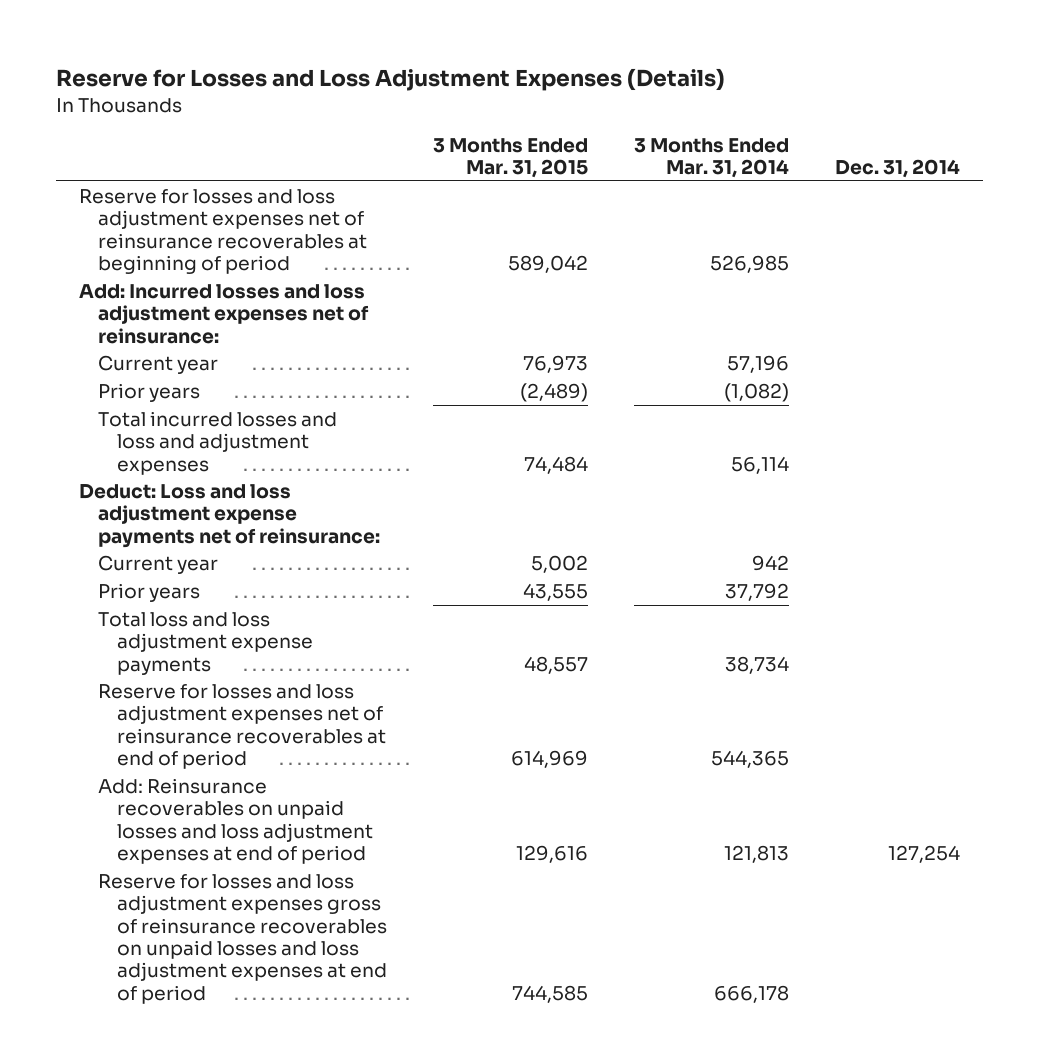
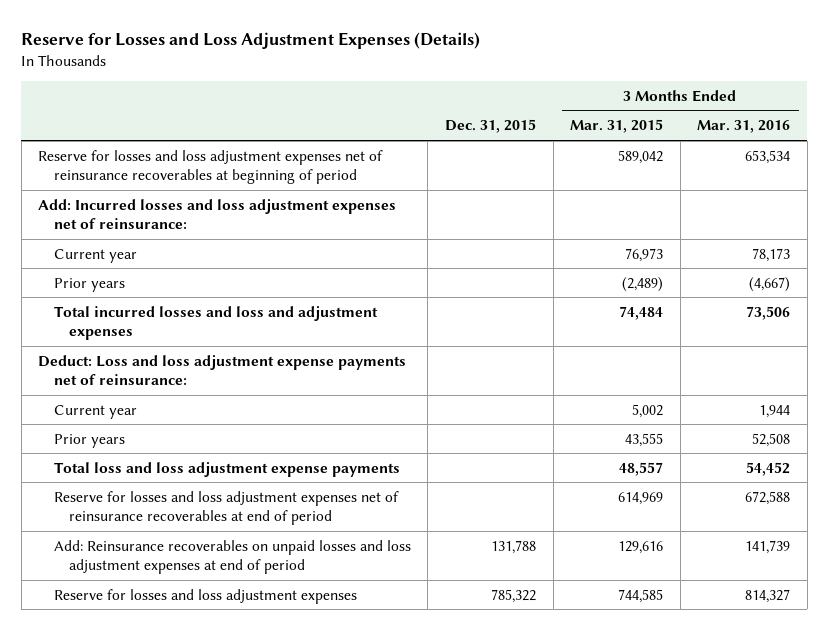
- | 3 Months Ended Mar. 31, 2015 | 3 Months Ended Mar. 31, 2014 | Dec. 31, 2014
+ | Dec. 31, 2015 | 3 Months Ended Mar. 31, 2015 | 3 Months Ended Mar. 31, 2016
- Reserve for losses and loss adjustment expenses gross of reinsurance recoverables on unpaid losses and loss adjustment expenses at end of period | 744,585 | 666,178 |
+ Reserve for losses and loss adjustment expenses | 785,322 | 744,585 | 814,327

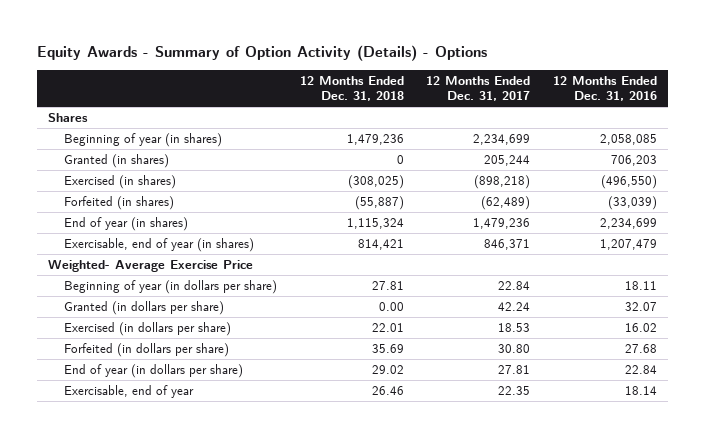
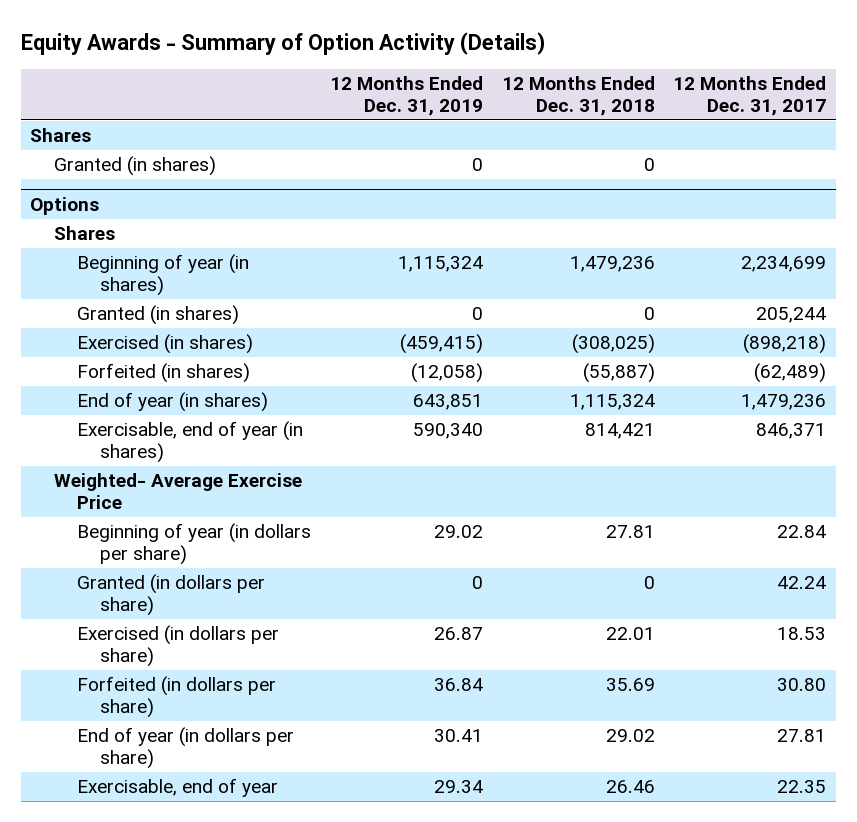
- Equity Awards - Summary of Option Activity (Details) - Options
+ Equity Awards - Summary of Option Activity (Details)
- | 12 Months Ended Dec. 31, 2018 | 12 Months Ended Dec. 31, 2017 | 12 Months Ended Dec. 31, 2016
+ | 12 Months Ended Dec. 31, 2019 | 12 Months Ended Dec. 31, 2018 | 12 Months Ended Dec. 31, 2017
+ Granted (in shares) | 0 | 0 |
+ Options
+ Shares
- Granted (in dollars per share) | 0.00 | 42.24 | 32.07
+ Granted (in dollars per share) | 0 | 0 | 42.24

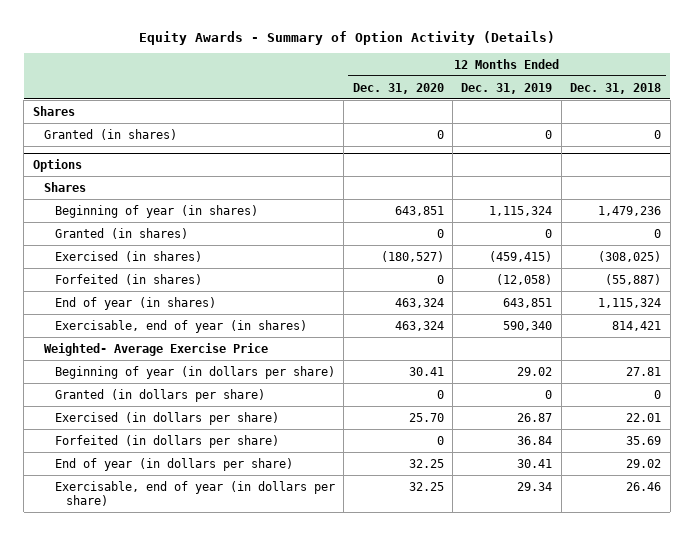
- | 12 Months Ended Dec. 31, 2019 | 12 Months Ended Dec. 31, 2018 | 12 Months Ended Dec. 31, 2017
+ | 12 Months Ended Dec. 31, 2020 | 12 Months Ended Dec. 31, 2019 | 12 Months Ended Dec. 31, 2018
@ Options
- Exercisable, end of year | 29.34 | 26.46 | 22.35
+ Exercisable, end of year (in dollars per share) | 32.25 | 29.34 | 26.46

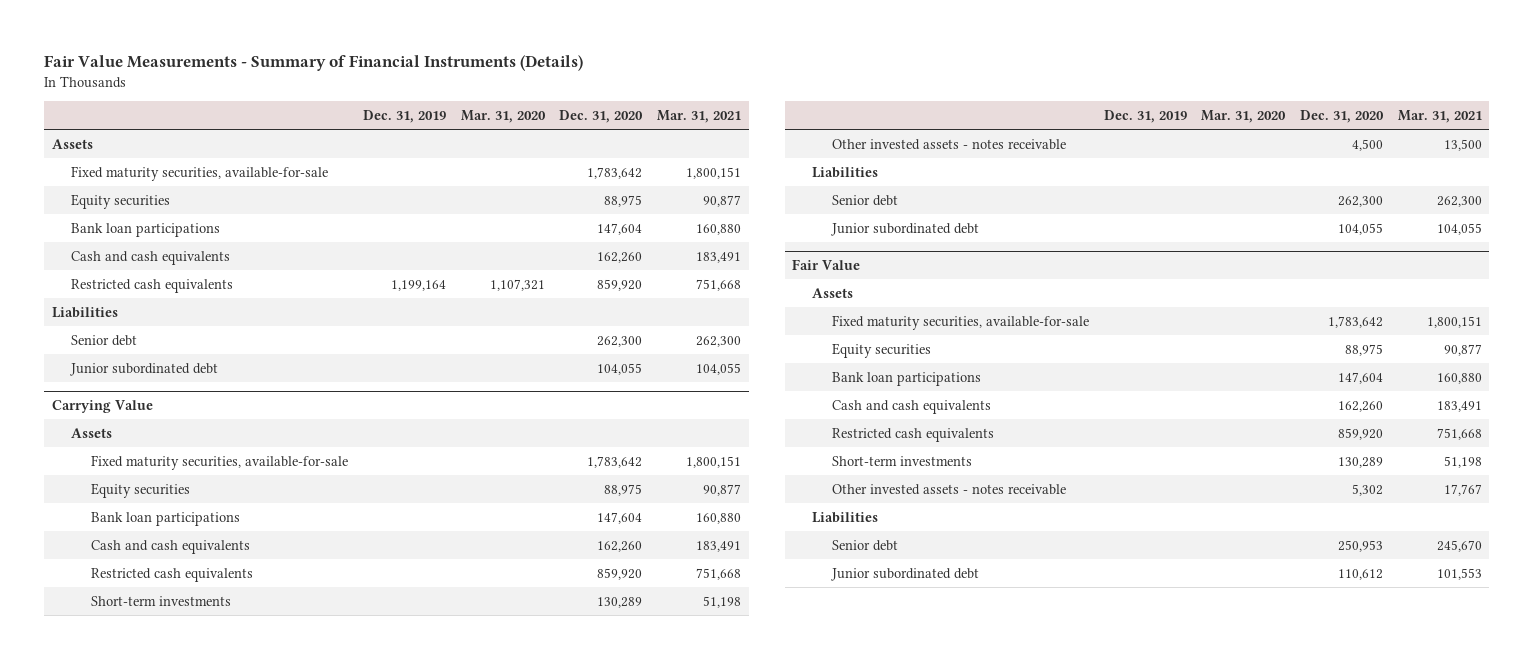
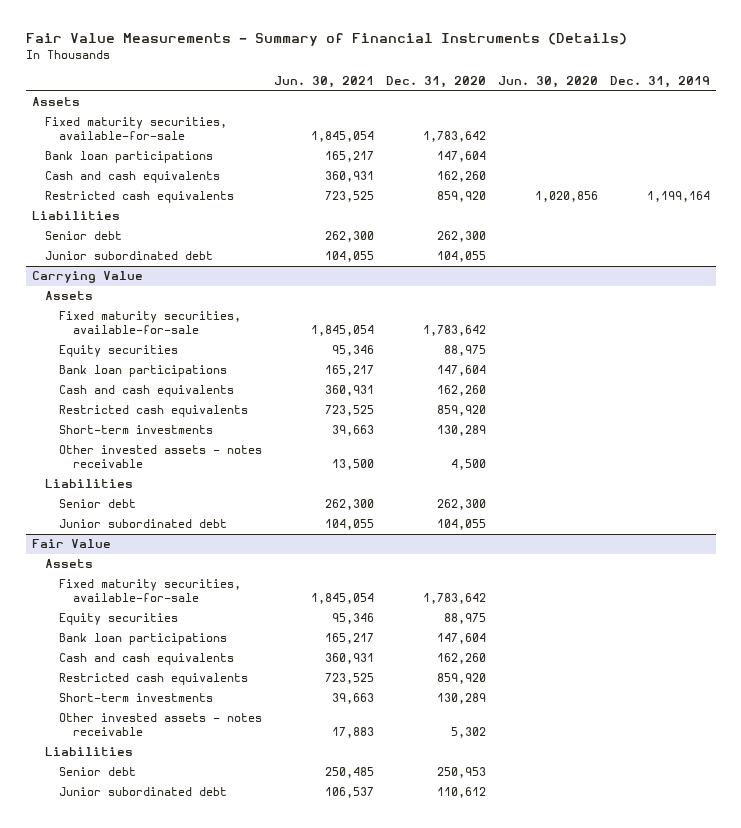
- | Dec. 31, 2019 | Mar. 31, 2020 | Dec. 31, 2020 | Mar. 31, 2021
+ | Jun. 30, 2021 | Dec. 31, 2020 | Jun. 30, 2020 | Dec. 31, 2019
- Equity securities | | | 88,975 | 90,877

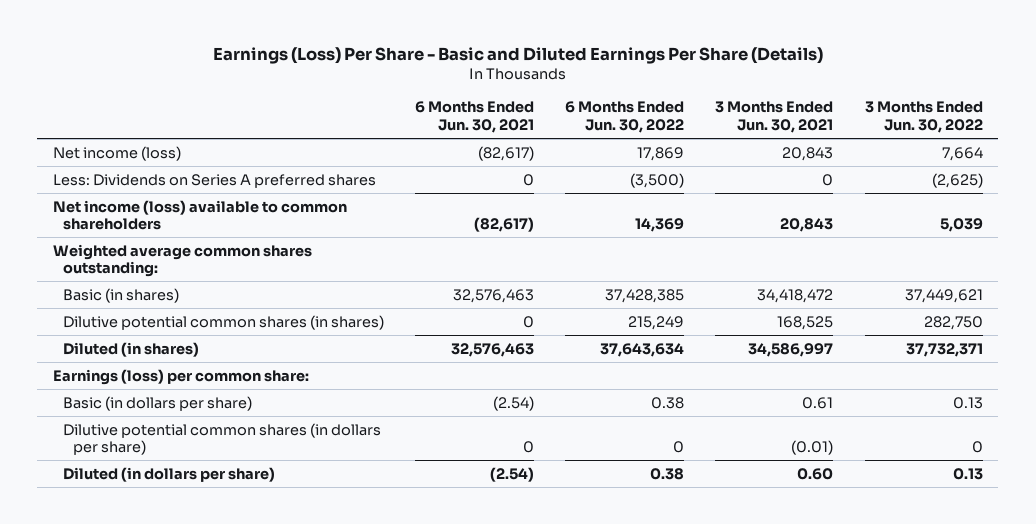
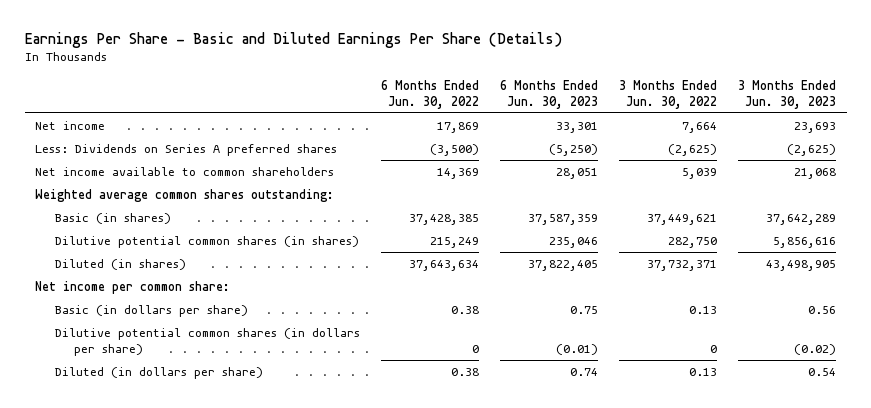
- Earnings (Loss) Per Share - Basic and Diluted Earnings Per Share (Details)
+ Earnings Per Share - Basic and Diluted Earnings Per Share (Details)
- | 6 Months Ended Jun. 30, 2021 | 6 Months Ended Jun. 30, 2022 | 3 Months Ended Jun. 30, 2021 | 3 Months Ended Jun. 30, 2022
+ | 6 Months Ended Jun. 30, 2022 | 6 Months Ended Jun. 30, 2023 | 3 Months Ended Jun. 30, 2022 | 3 Months Ended Jun. 30, 2023
- Net income (loss) | (82,617) | 17,869 | 20,843 | 7,664
+ Net income | 17,869 | 33,301 | 7,664 | 23,693
- Net income (loss) available to common shareholders | (82,617) | 14,369 | 20,843 | 5,039
+ Net income available to common shareholders | 14,369 | 28,051 | 5,039 | 21,068
- Earnings (loss) per common share:
+ Net income per common share:

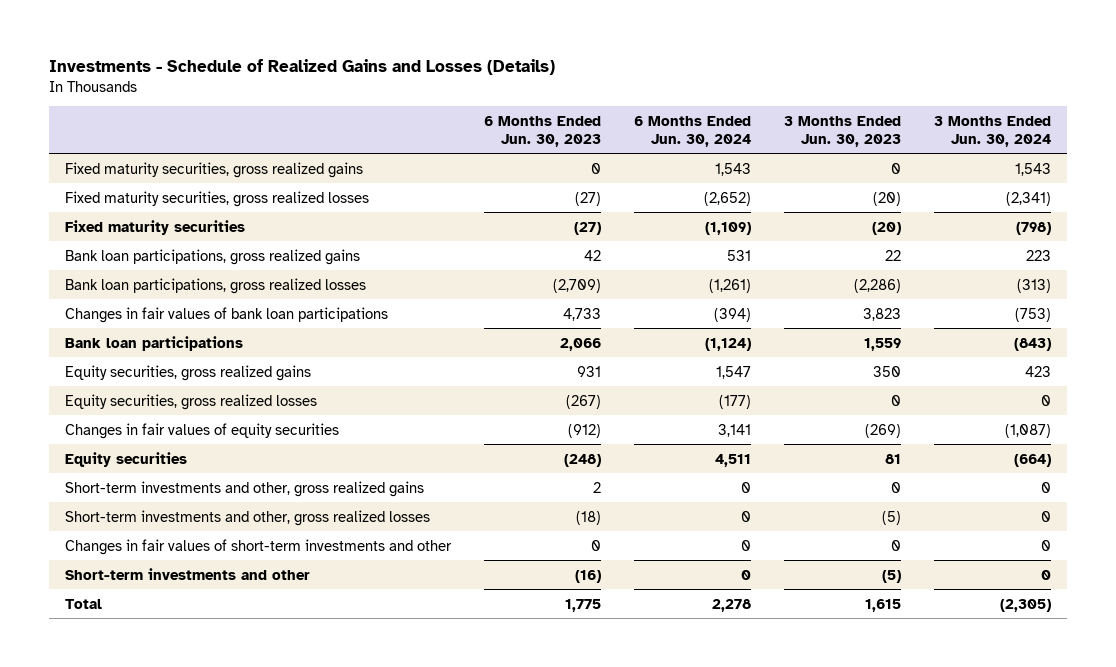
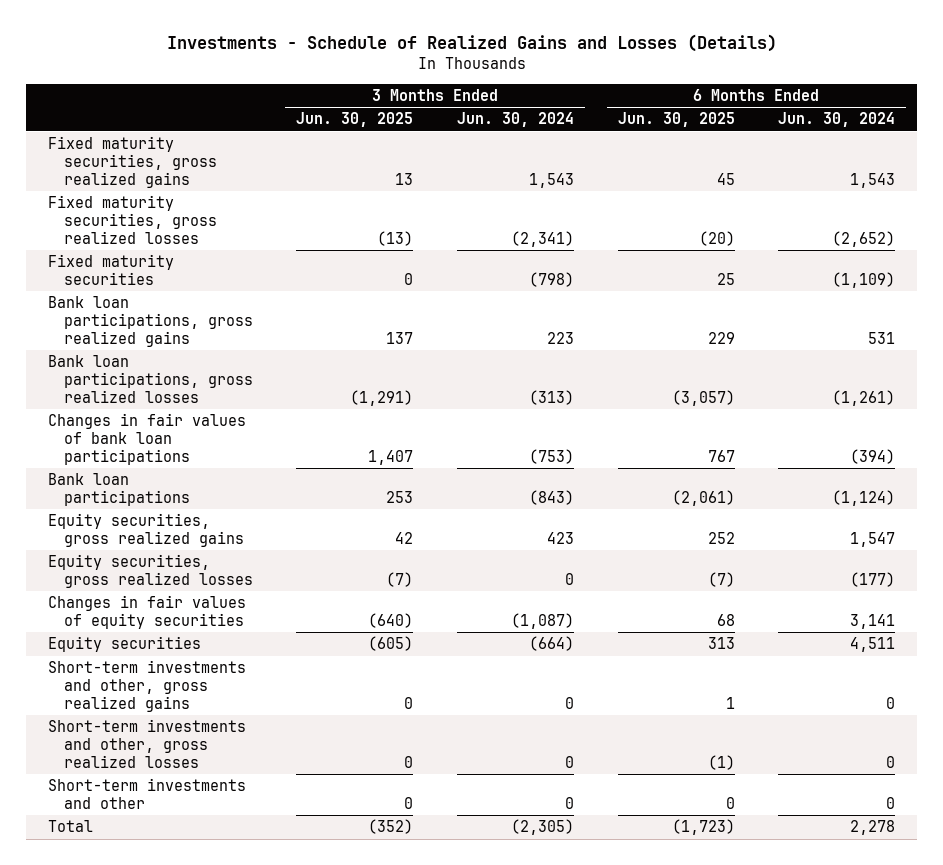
- | 6 Months Ended Jun. 30, 2023 | 6 Months Ended Jun. 30, 2024 | 3 Months Ended Jun. 30, 2023 | 3 Months Ended Jun. 30, 2024
+ | 3 Months Ended Jun. 30, 2025 | 3 Months Ended Jun. 30, 2024 | 6 Months Ended Jun. 30, 2025 | 6 Months Ended Jun. 30, 2024
- Changes in fair values of short-term investments and other | 0 | 0 | 0 | 0

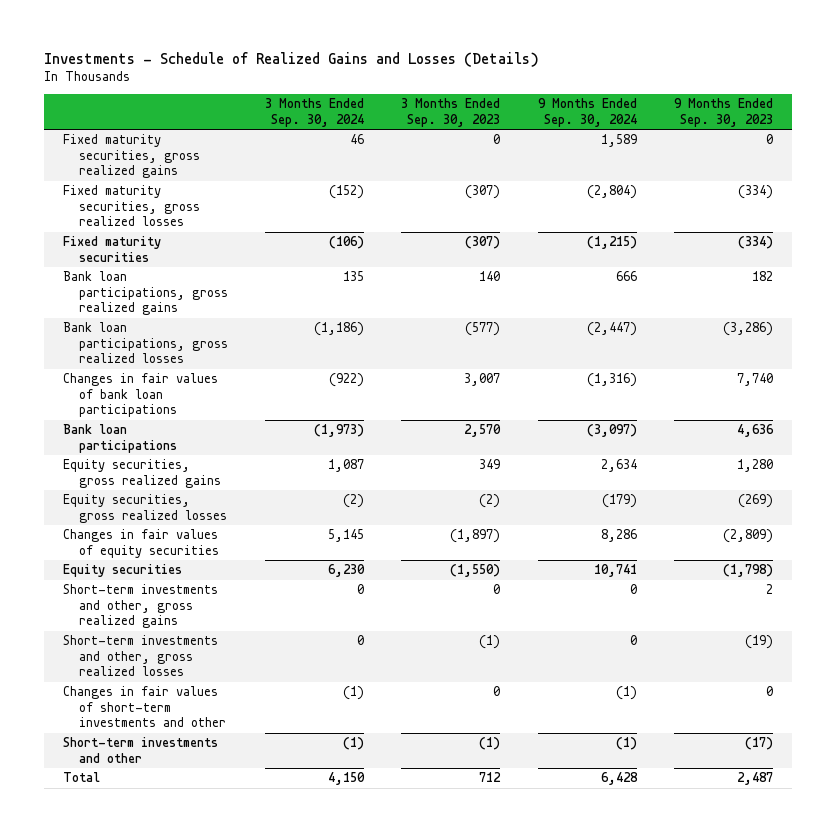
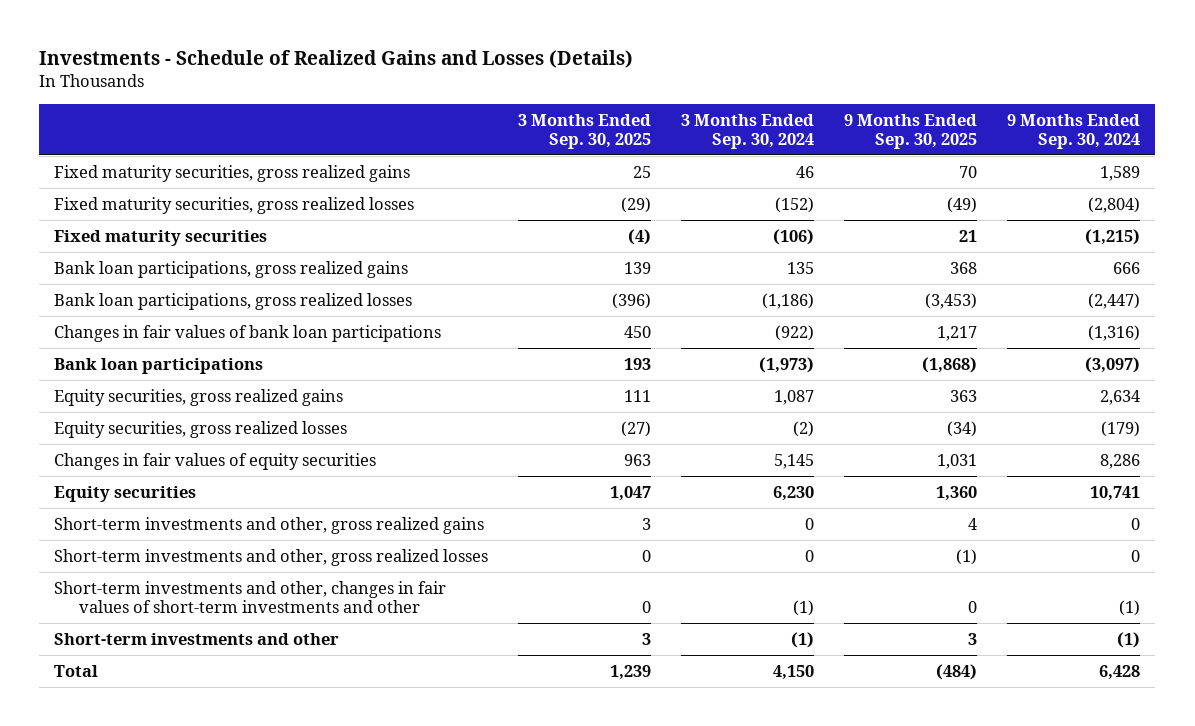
- | 3 Months Ended Sep. 30, 2024 | 3 Months Ended Sep. 30, 2023 | 9 Months Ended Sep. 30, 2024 | 9 Months Ended Sep. 30, 2023
+ | 3 Months Ended Sep. 30, 2025 | 3 Months Ended Sep. 30, 2024 | 9 Months Ended Sep. 30, 2025 | 9 Months Ended Sep. 30, 2024
- Changes in fair values of short-term investments and other | (1) | 0 | (1) | 0
+ Short-term investments and other, changes in fair values of short-term investments and other | 0 | (1) | 0 | (1)

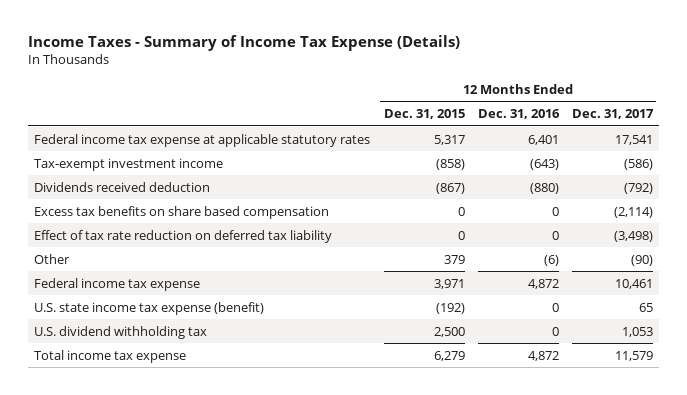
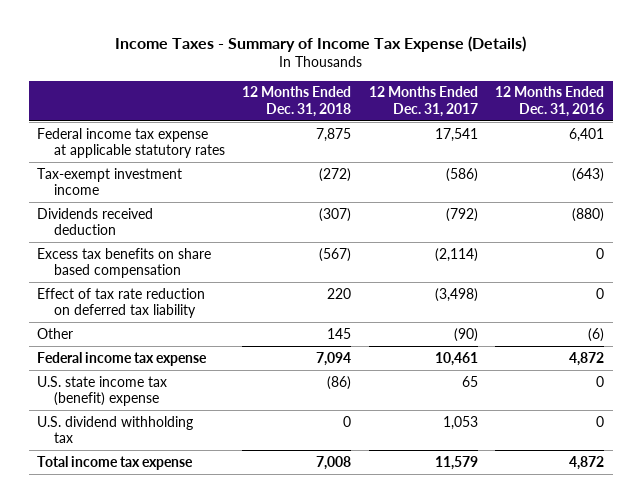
- | 12 Months Ended Dec. 31, 2015 | 12 Months Ended Dec. 31, 2016 | 12 Months Ended Dec. 31, 2017
+ | 12 Months Ended Dec. 31, 2018 | 12 Months Ended Dec. 31, 2017 | 12 Months Ended Dec. 31, 2016
- U.S. state income tax expense (benefit) | (192) | 0 | 65
+ U.S. state income tax (benefit) expense | (86) | 65 | 0

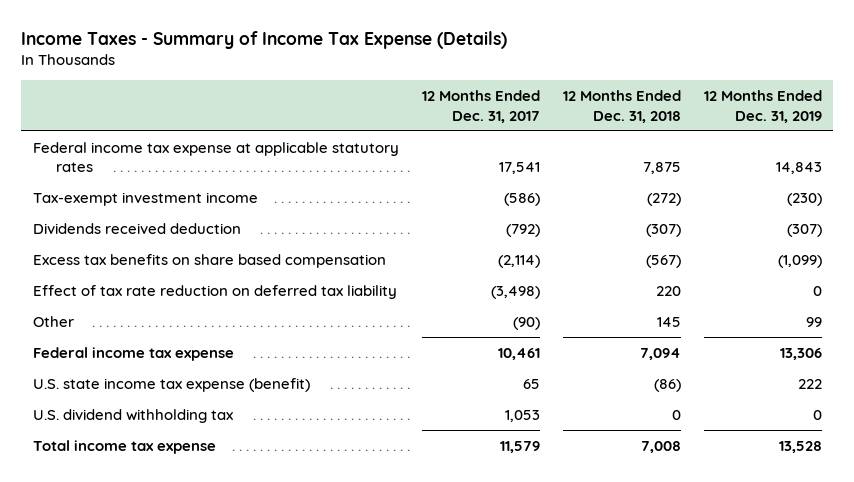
- | 12 Months Ended Dec. 31, 2018 | 12 Months Ended Dec. 31, 2017 | 12 Months Ended Dec. 31, 2016
+ | 12 Months Ended Dec. 31, 2017 | 12 Months Ended Dec. 31, 2018 | 12 Months Ended Dec. 31, 2019
- U.S. state income tax (benefit) expense | (86) | 65 | 0
+ U.S. state income tax expense (benefit) | 65 | (86) | 222

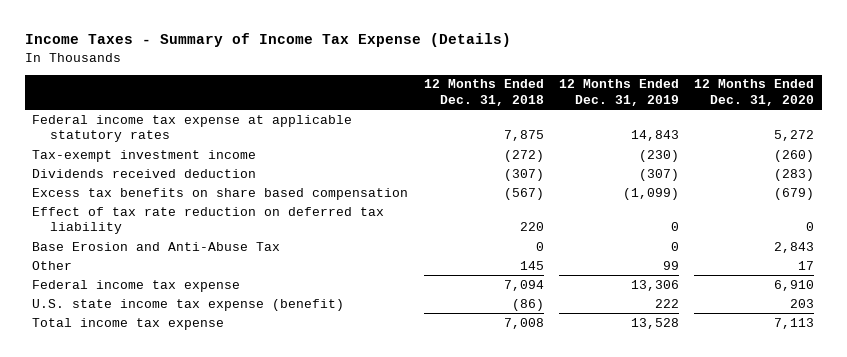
- | 12 Months Ended Dec. 31, 2017 | 12 Months Ended Dec. 31, 2018 | 12 Months Ended Dec. 31, 2019
+ | 12 Months Ended Dec. 31, 2018 | 12 Months Ended Dec. 31, 2019 | 12 Months Ended Dec. 31, 2020
+ Base Erosion and Anti-Abuse Tax | 0 | 0 | 2,843
- U.S. dividend withholding tax | 1,053 | 0 | 0

